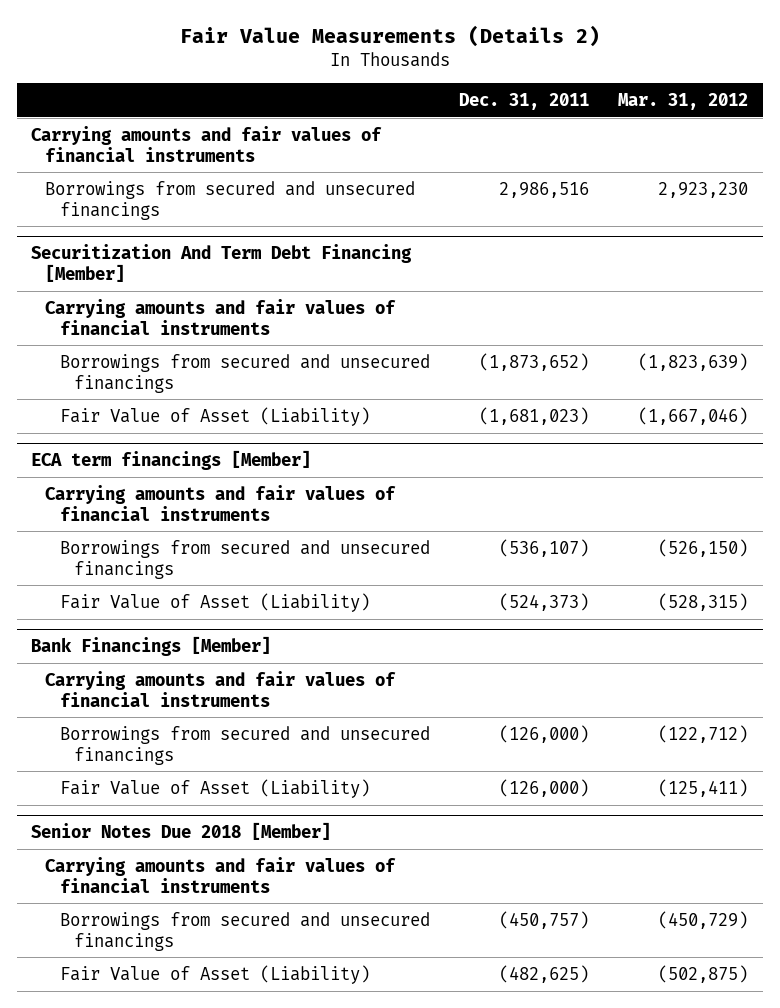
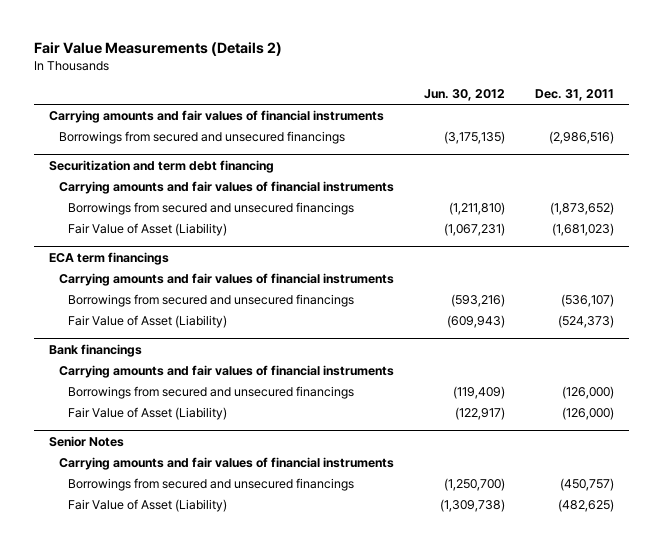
- | Dec. 31, 2011 | Mar. 31, 2012
+ | Jun. 30, 2012 | Dec. 31, 2011
- Borrowings from secured and unsecured financings | 2,986,516 | 2,923,230
- Securitization And Term Debt Financing [Member]
+ Borrowings from secured and unsecured financings | (3,175,135) | (2,986,516)
+ Securitization and term debt financing
- ECA term financings [Member]
+ ECA term financings
- Bank Financings [Member]
+ Bank financings
- Senior Notes Due 2018 [Member]
+ Senior Notes

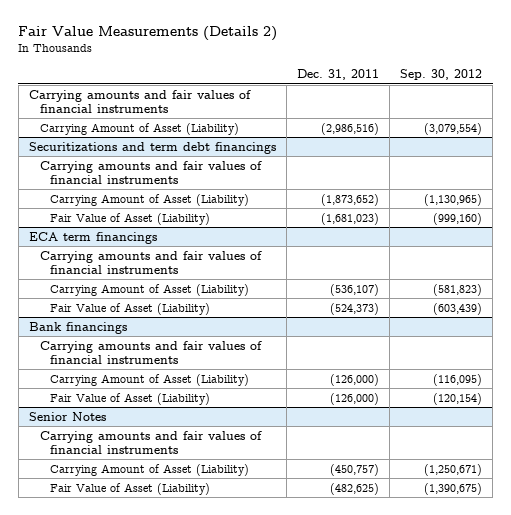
- | Jun. 30, 2012 | Dec. 31, 2011
+ | Dec. 31, 2011 | Sep. 30, 2012
- Borrowings from secured and unsecured financings | (3,175,135) | (2,986,516)
- Securitization and term debt financing
+ Carrying Amount of Asset (Liability) | (2,986,516) | (3,079,554)
+ Securitizations and term debt financings
- Borrowings from secured and unsecured financings | (1,211,810) | (1,873,652)
+ Carrying Amount of Asset (Liability) | (1,873,652) | (1,130,965)
@ ECA term financings
- Borrowings from secured and unsecured financings | (593,216) | (536,107)
+ Carrying Amount of Asset (Liability) | (536,107) | (581,823)
@ Bank financings
- Borrowings from secured and unsecured financings | (119,409) | (126,000)
+ Carrying Amount of Asset (Liability) | (126,000) | (116,095)
@ Senior Notes
- Borrowings from secured and unsecured financings | (1,250,700) | (450,757)
+ Carrying Amount of Asset (Liability) | (450,757) | (1,250,671)

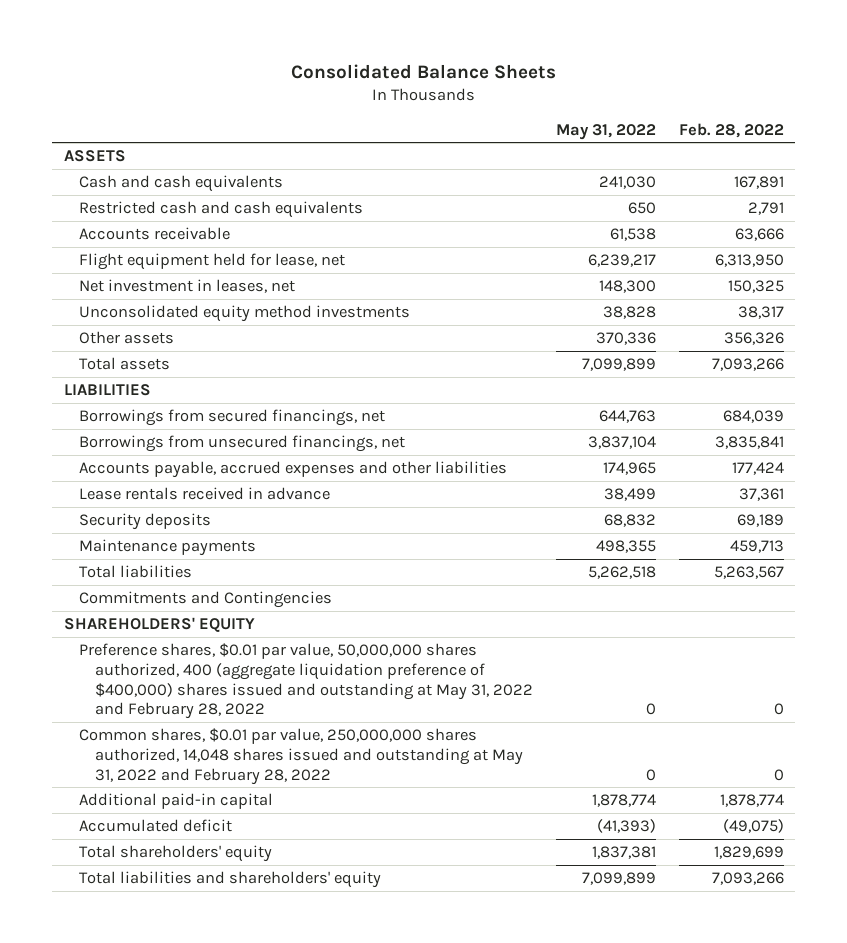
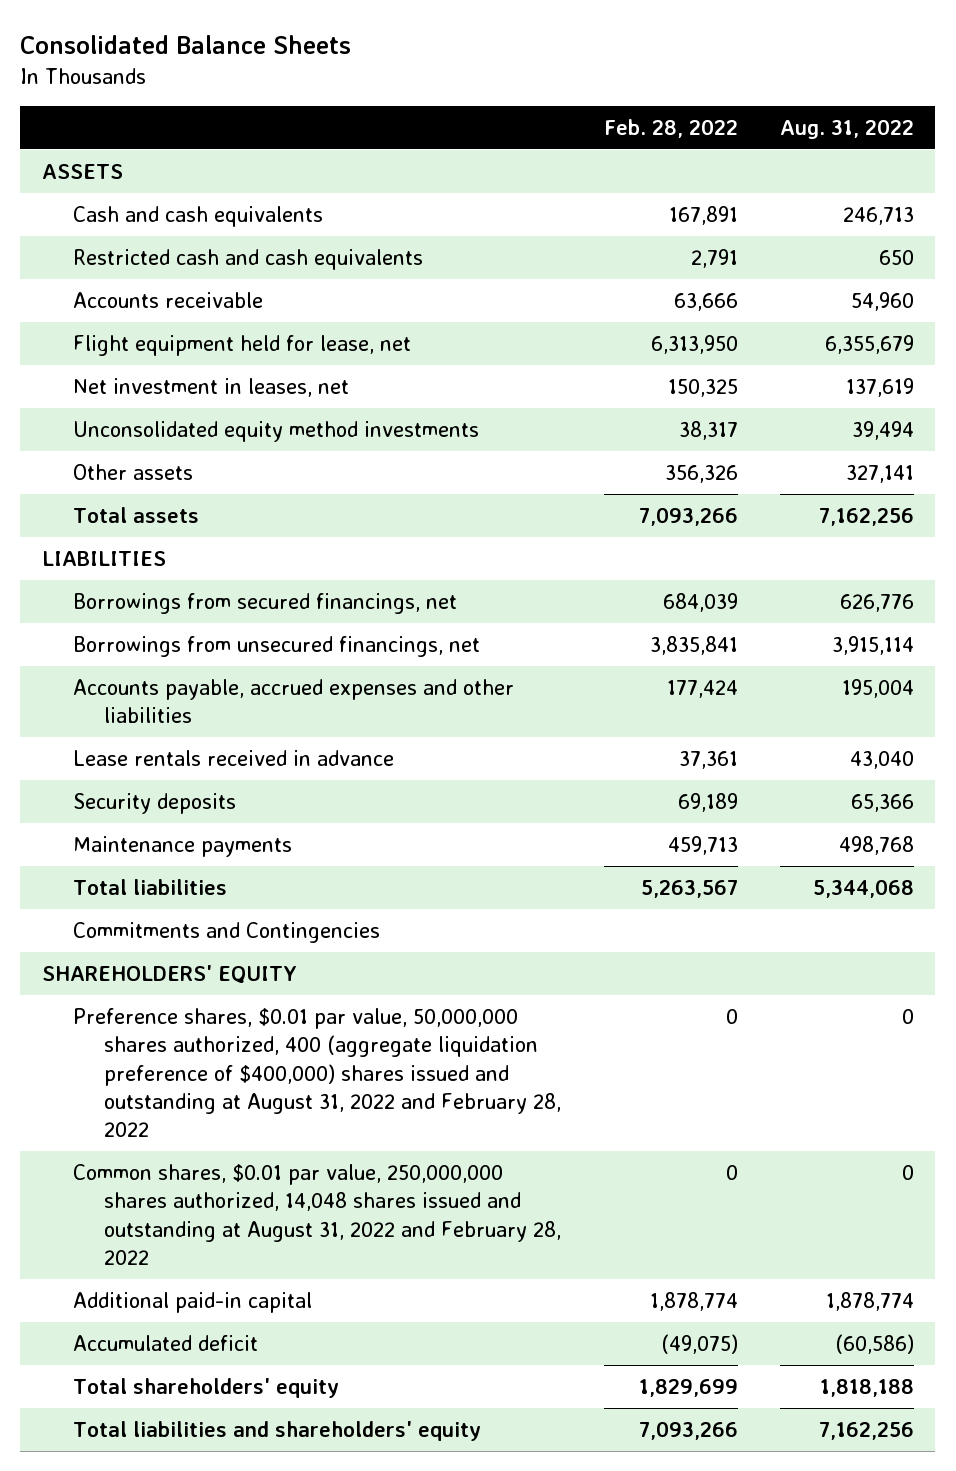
- | May 31, 2022 | Feb. 28, 2022
+ | Feb. 28, 2022 | Aug. 31, 2022
- Preference shares, $0.01 par value, 50,000,000 shares authorized, 400 (aggregate liquidation preference of $400,000) shares issued and outstanding at May 31, 2022 and February 28, 2022 | 0 | 0
- Common shares, $0.01 par value, 250,000,000 shares authorized, 14,048 shares issued and outstanding at May 31, 2022 and February 28, 2022 | 0 | 0
+ Preference shares, $0.01 par value, 50,000,000 shares authorized, 400 (aggregate liquidation preference of $400,000) shares issued and outstanding at August 31, 2022 and February 28, 2022 | 0 | 0
+ Common shares, $0.01 par value, 250,000,000 shares authorized, 14,048 shares issued and outstanding at August 31, 2022 and February 28, 2022 | 0 | 0

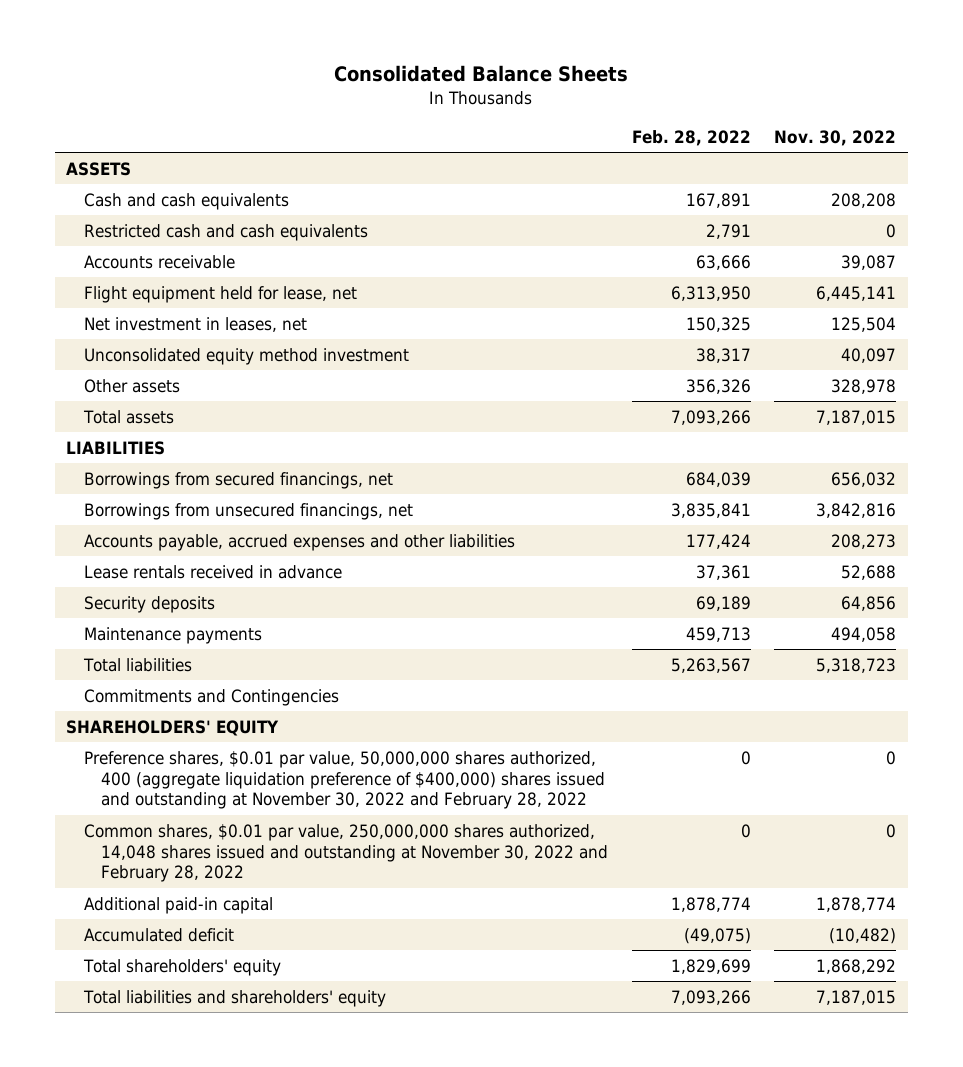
- | Feb. 28, 2022 | Aug. 31, 2022
+ | Feb. 28, 2022 | Nov. 30, 2022
- Unconsolidated equity method investments | 38,317 | 39,494
+ Unconsolidated equity method investment | 38,317 | 40,097
- Preference shares, $0.01 par value, 50,000,000 shares authorized, 400 (aggregate liquidation preference of $400,000) shares issued and outstanding at August 31, 2022 and February 28, 2022 | 0 | 0
- Common shares, $0.01 par value, 250,000,000 shares authorized, 14,048 shares issued and outstanding at August 31, 2022 and February 28, 2022 | 0 | 0
+ Preference shares, $0.01 par value, 50,000,000 shares authorized, 400 (aggregate liquidation preference of $400,000) shares issued and outstanding at November 30, 2022 and February 28, 2022 | 0 | 0
+ Common shares, $0.01 par value, 250,000,000 shares authorized, 14,048 shares issued and outstanding at November 30, 2022 and February 28, 2022 | 0 | 0

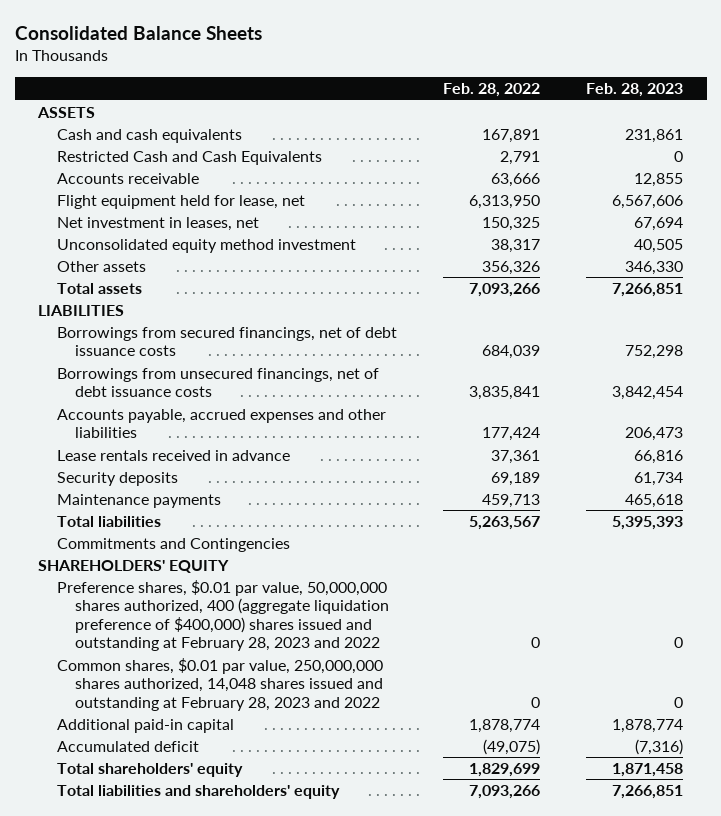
- | Feb. 28, 2022 | Nov. 30, 2022
+ | Feb. 28, 2022 | Feb. 28, 2023
- Restricted cash and cash equivalents | 2,791 | 0
+ Restricted Cash and Cash Equivalents | 2,791 | 0
- Borrowings from secured financings, net | 684,039 | 656,032
- Borrowings from unsecured financings, net | 3,835,841 | 3,842,816
+ Borrowings from secured financings, net of debt issuance costs | 684,039 | 752,298
+ Borrowings from unsecured financings, net of debt issuance costs | 3,835,841 | 3,842,454
- Preference shares, $0.01 par value, 50,000,000 shares authorized, 400 (aggregate liquidation preference of $400,000) shares issued and outstanding at November 30, 2022 and February 28, 2022 | 0 | 0
- Common shares, $0.01 par value, 250,000,000 shares authorized, 14,048 shares issued and outstanding at November 30, 2022 and February 28, 2022 | 0 | 0
+ Preference shares, $0.01 par value, 50,000,000 shares authorized, 400 (aggregate liquidation preference of $400,000) shares issued and outstanding at February 28, 2023 and 2022 | 0 | 0
+ Common shares, $0.01 par value, 250,000,000 shares authorized, 14,048 shares issued and outstanding at February 28, 2023 and 2022 | 0 | 0

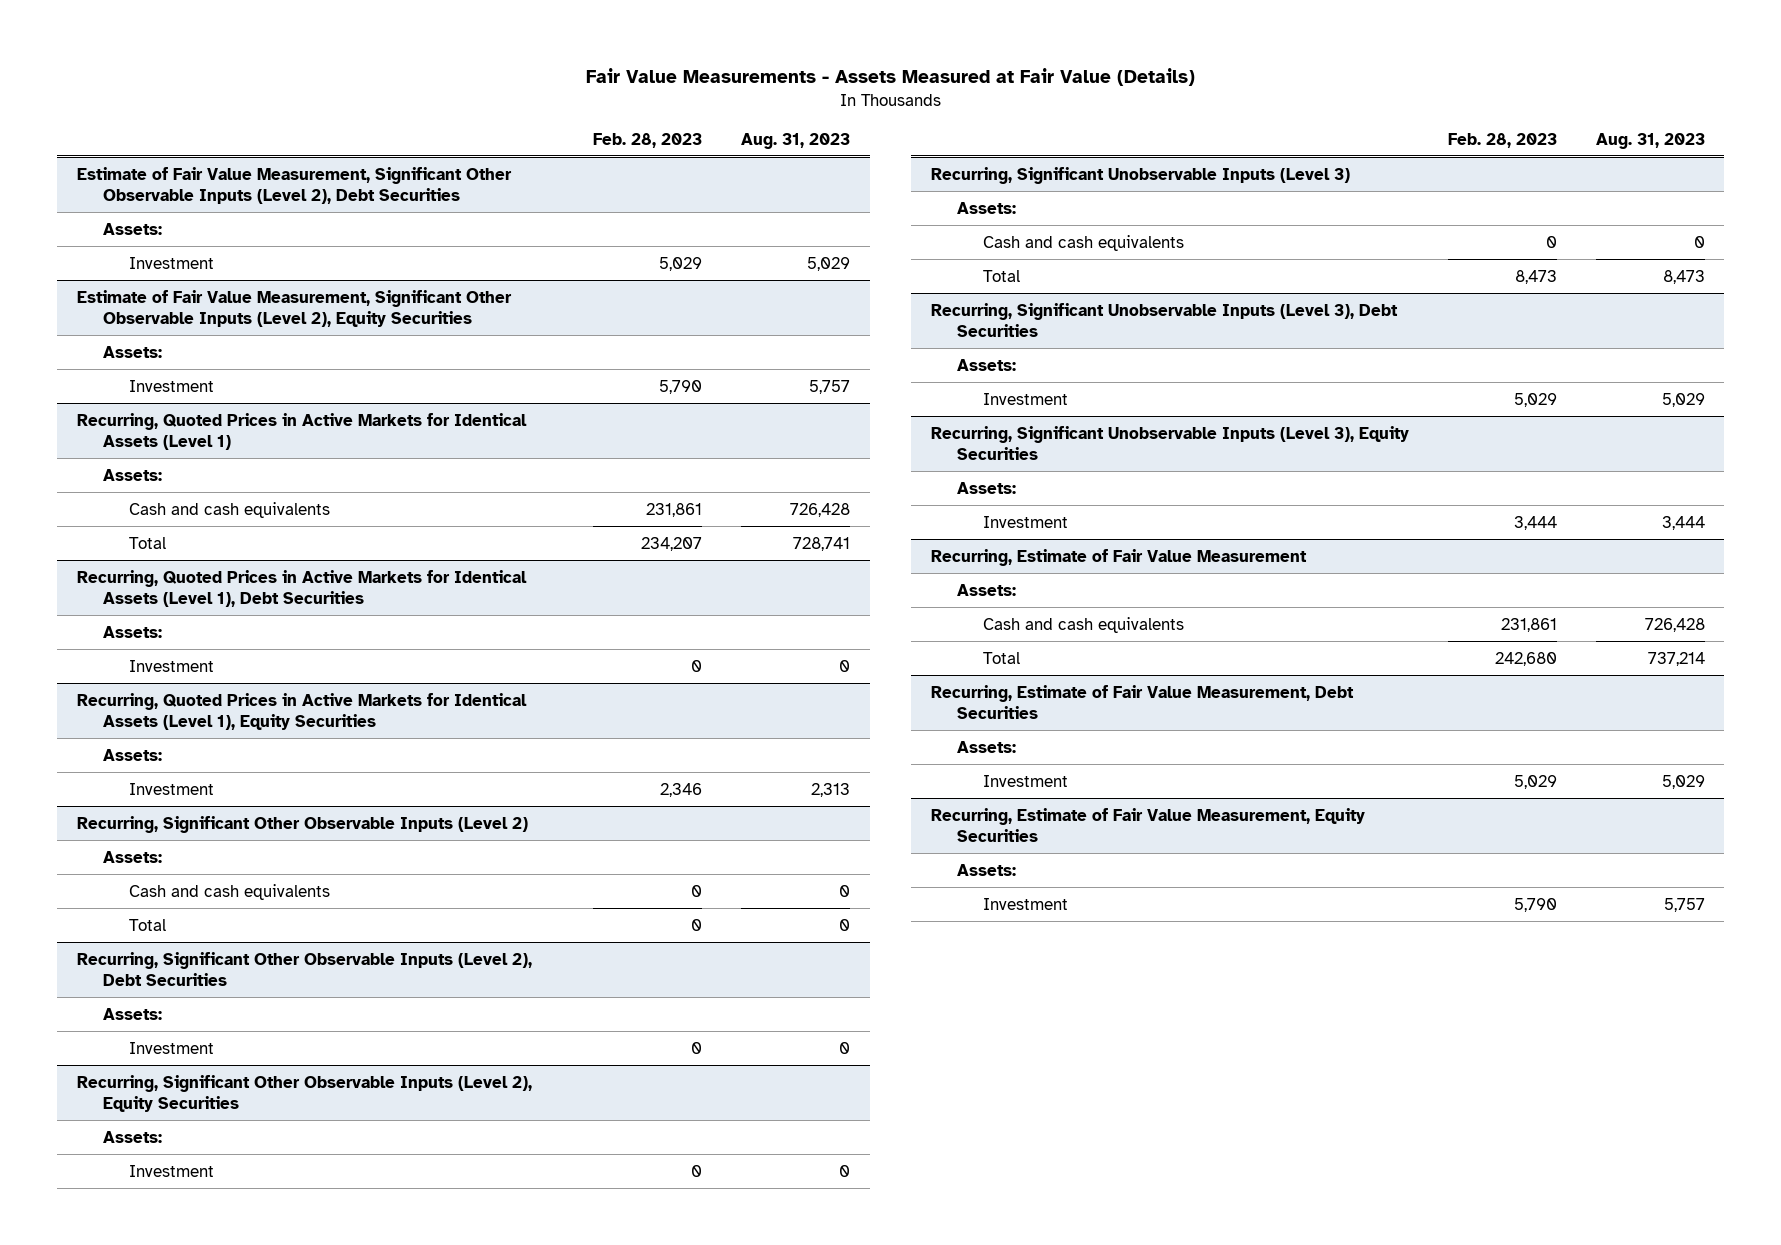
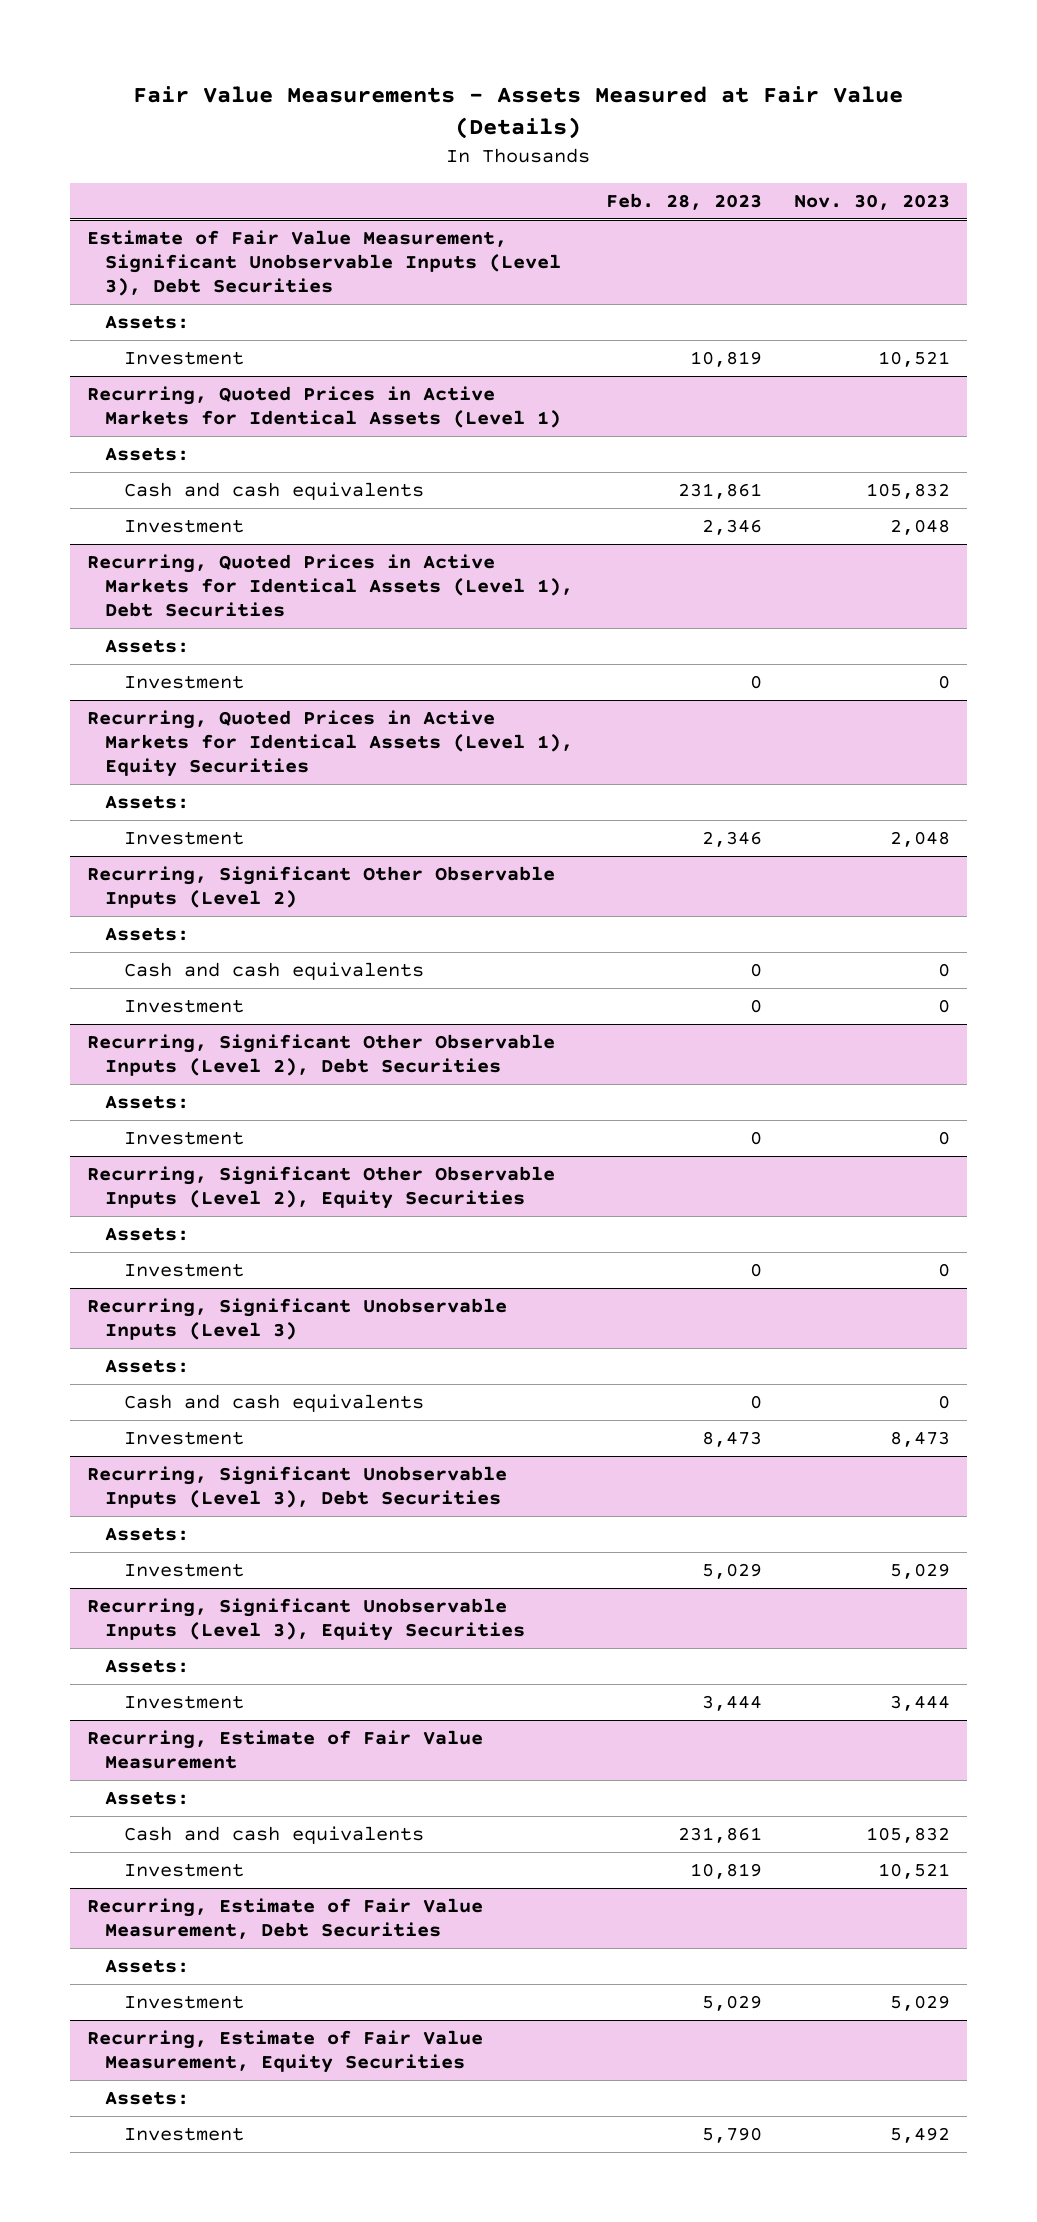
- | Feb. 28, 2023 | Aug. 31, 2023
+ | Feb. 28, 2023 | Nov. 30, 2023
- Estimate of Fair Value Measurement, Significant Other Observable Inputs (Level 2), Debt Securities
- Assets:
- Investment | 5,029 | 5,029
- Estimate of Fair Value Measurement, Significant Other Observable Inputs (Level 2), Equity Securities
+ Estimate of Fair Value Measurement, Significant Unobservable Inputs (Level 3), Debt Securities
- Investment | 5,790 | 5,757
+ Investment | 10,819 | 10,521
@ Recurring, Quoted Prices in Active Markets for Identical Assets (Level 1)
- Total | 234,207 | 728,741
+ Investment | 2,346 | 2,048
@ Recurring, Significant Other Observable Inputs (Level 2)
- Total | 0 | 0
+ Investment | 0 | 0
@ Recurring, Significant Unobservable Inputs (Level 3)
- Total | 8,473 | 8,473
+ Investment | 8,473 | 8,473
@ Recurring, Estimate of Fair Value Measurement
- Total | 242,680 | 737,214
+ Investment | 10,819 | 10,521

